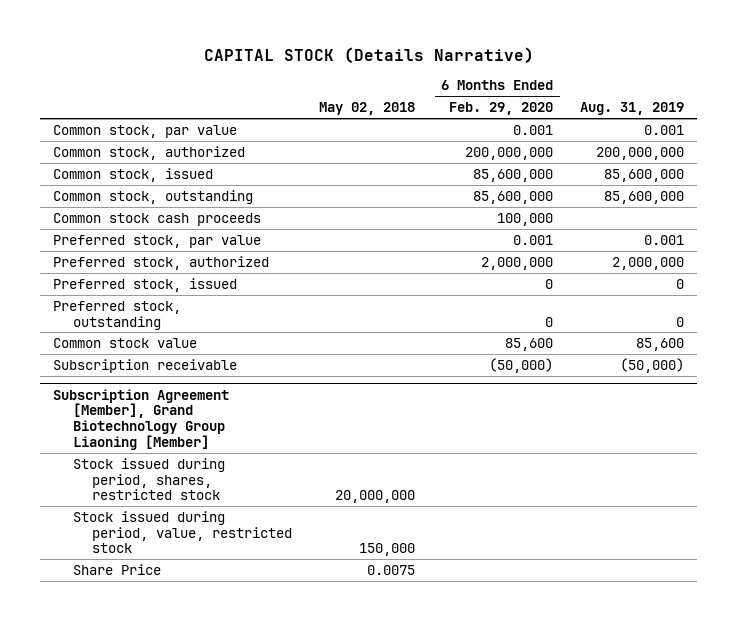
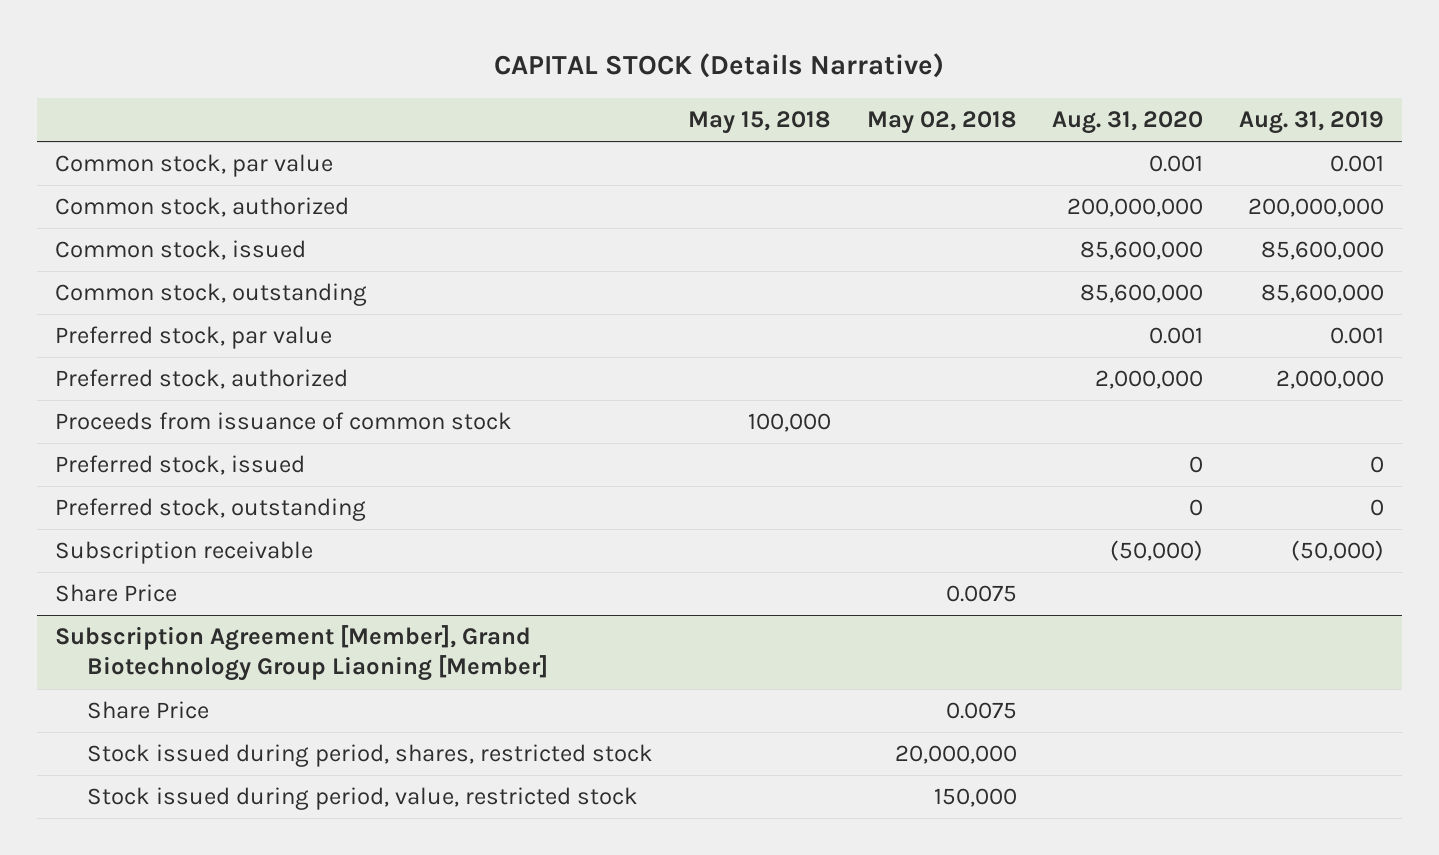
- | May 02, 2018 | 6 Months Ended Feb. 29, 2020 | Aug. 31, 2019
+ | May 15, 2018 | May 02, 2018 | Aug. 31, 2020 | Aug. 31, 2019
- Common stock cash proceeds | | 100,000 |
+ Proceeds from issuance of common stock | 100,000 | | |
- Common stock value | | 85,600 | 85,600
+ Share Price | | 0.0075 | |
@ Subscription Agreement [Member], Grand Biotechnology Group Liaoning [Member]
moved up: Share Price | | 0.0075 | |

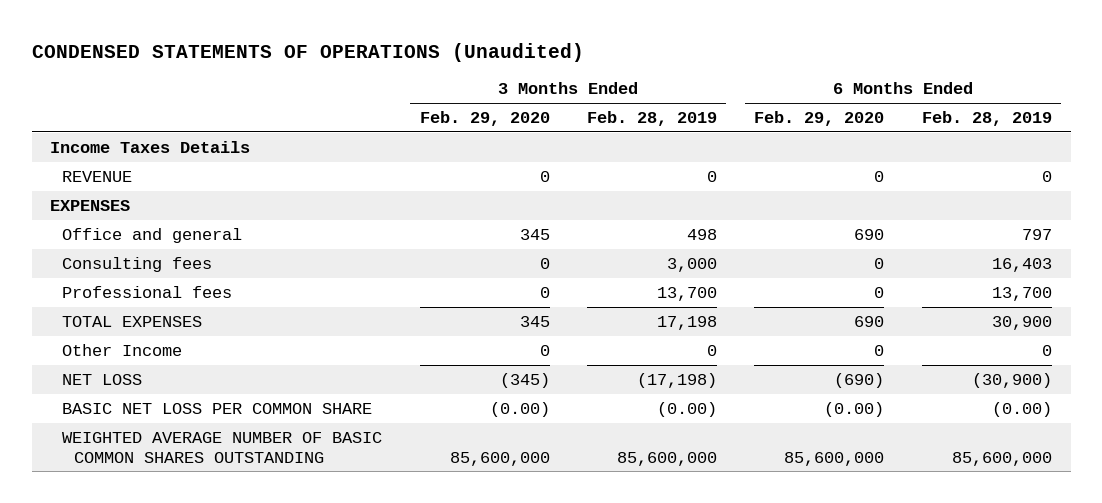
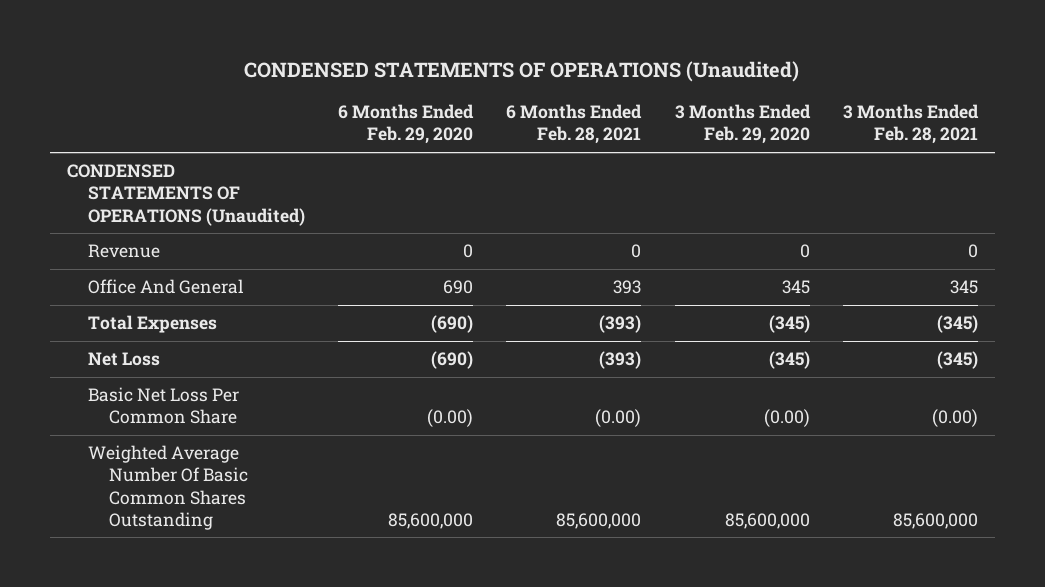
- | 3 Months Ended Feb. 29, 2020 | 3 Months Ended Feb. 28, 2019 | 6 Months Ended Feb. 29, 2020 | 6 Months Ended Feb. 28, 2019
+ | 6 Months Ended Feb. 29, 2020 | 6 Months Ended Feb. 28, 2021 | 3 Months Ended Feb. 29, 2020 | 3 Months Ended Feb. 28, 2021
- Income Taxes Details
- REVENUE | 0 | 0 | 0 | 0
- EXPENSES
- Office and general | 345 | 498 | 690 | 797
- Consulting fees | 0 | 3,000 | 0 | 16,403
- Professional fees | 0 | 13,700 | 0 | 13,700
- TOTAL EXPENSES | 345 | 17,198 | 690 | 30,900
- Other Income | 0 | 0 | 0 | 0
- NET LOSS | (345) | (17,198) | (690) | (30,900)
- BASIC NET LOSS PER COMMON SHARE | (0.00) | (0.00) | (0.00) | (0.00)
- WEIGHTED AVERAGE NUMBER OF BASIC COMMON SHARES OUTSTANDING | 85,600,000 | 85,600,000 | 85,600,000 | 85,600,000
+ CONDENSED STATEMENTS OF OPERATIONS (Unaudited)
+ Revenue | 0 | 0 | 0 | 0
+ Office And General | 690 | 393 | 345 | 345
+ Total Expenses | (690) | (393) | (345) | (345)
+ Net Loss | (690) | (393) | (345) | (345)
+ Basic Net Loss Per Common Share | (0.00) | (0.00) | (0.00) | (0.00)
+ Weighted Average Number Of Basic Common Shares Outstanding | 85,600,000 | 85,600,000 | 85,600,000 | 85,600,000

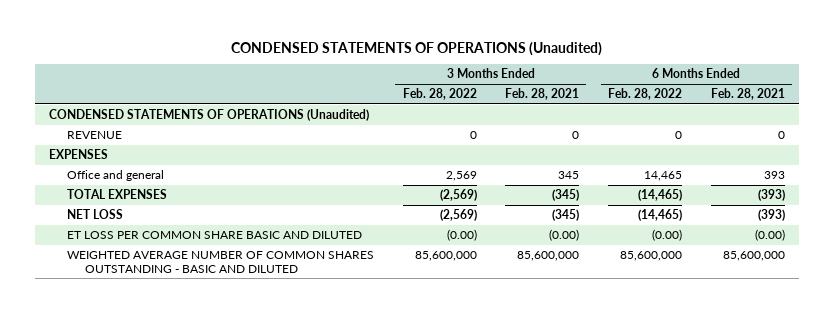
- | 6 Months Ended Feb. 29, 2020 | 6 Months Ended Feb. 28, 2021 | 3 Months Ended Feb. 29, 2020 | 3 Months Ended Feb. 28, 2021
+ | 3 Months Ended Feb. 28, 2022 | 3 Months Ended Feb. 28, 2021 | 6 Months Ended Feb. 28, 2022 | 6 Months Ended Feb. 28, 2021
- Revenue | 0 | 0 | 0 | 0
- Office And General | 690 | 393 | 345 | 345
- Total Expenses | (690) | (393) | (345) | (345)
- Net Loss | (690) | (393) | (345) | (345)
- Basic Net Loss Per Common Share | (0.00) | (0.00) | (0.00) | (0.00)
- Weighted Average Number Of Basic Common Shares Outstanding | 85,600,000 | 85,600,000 | 85,600,000 | 85,600,000
+ REVENUE | 0 | 0 | 0 | 0
+ EXPENSES
+ Office and general | 2,569 | 345 | 14,465 | 393
+ TOTAL EXPENSES | (2,569) | (345) | (14,465) | (393)
+ NET LOSS | (2,569) | (345) | (14,465) | (393)
+ ET LOSS PER COMMON SHARE BASIC AND DILUTED | (0.00) | (0.00) | (0.00) | (0.00)
+ WEIGHTED AVERAGE NUMBER OF COMMON SHARES OUTSTANDING - BASIC AND DILUTED | 85,600,000 | 85,600,000 | 85,600,000 | 85,600,000

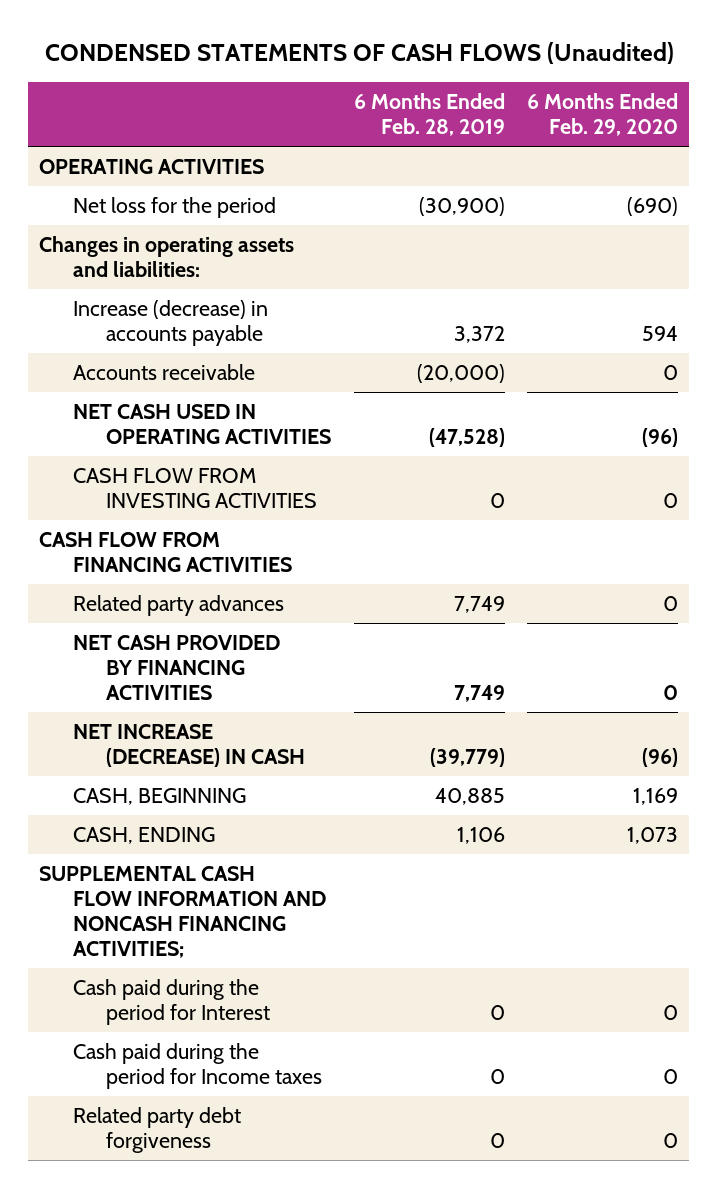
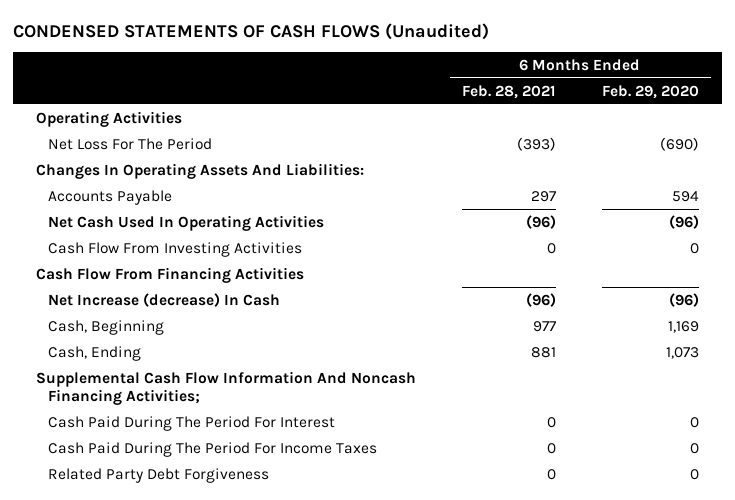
- | 6 Months Ended Feb. 28, 2019 | 6 Months Ended Feb. 29, 2020
+ | 6 Months Ended Feb. 28, 2021 | 6 Months Ended Feb. 29, 2020
- OPERATING ACTIVITIES
- Net loss for the period | (30,900) | (690)
- Changes in operating assets and liabilities:
- Increase (decrease) in accounts payable | 3,372 | 594
- Accounts receivable | (20,000) | 0
- NET CASH USED IN OPERATING ACTIVITIES | (47,528) | (96)
- CASH FLOW FROM INVESTING ACTIVITIES | 0 | 0
- CASH FLOW FROM FINANCING ACTIVITIES
- Related party advances | 7,749 | 0
- NET CASH PROVIDED BY FINANCING ACTIVITIES | 7,749 | 0
- NET INCREASE (DECREASE) IN CASH | (39,779) | (96)
- CASH, BEGINNING | 40,885 | 1,169
- CASH, ENDING | 1,106 | 1,073
- SUPPLEMENTAL CASH FLOW INFORMATION AND NONCASH FINANCING ACTIVITIES;
- Cash paid during the period for Interest | 0 | 0
- Cash paid during the period for Income taxes | 0 | 0
- Related party debt forgiveness | 0 | 0
+ Operating Activities
+ Net Loss For The Period | (393) | (690)
+ Changes In Operating Assets And Liabilities:
+ Accounts Payable | 297 | 594
+ Net Cash Used In Operating Activities | (96) | (96)
+ Cash Flow From Investing Activities | 0 | 0
+ Cash Flow From Financing Activities
+ Net Increase (decrease) In Cash | (96) | (96)
+ Cash, Beginning | 977 | 1,169
+ Cash, Ending | 881 | 1,073
+ Supplemental Cash Flow Information And Noncash Financing Activities;
+ Cash Paid During The Period For Interest | 0 | 0
+ Cash Paid During The Period For Income Taxes | 0 | 0
+ Related Party Debt Forgiveness | 0 | 0

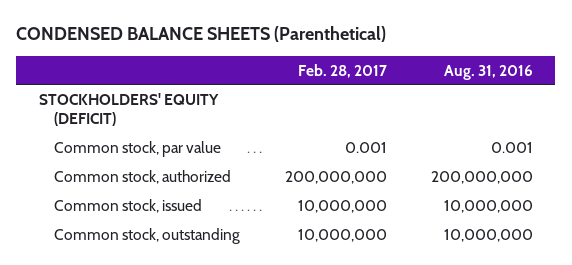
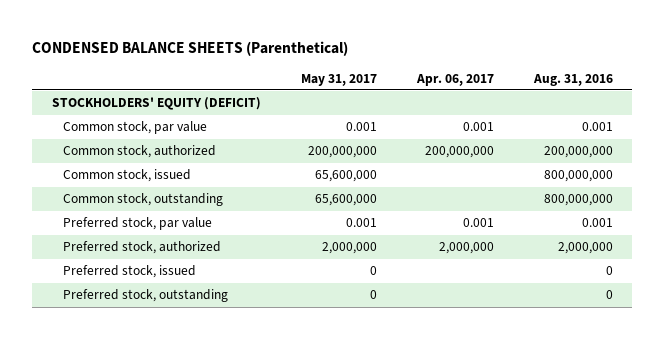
- | Feb. 28, 2017 | Aug. 31, 2016
+ | May 31, 2017 | Apr. 06, 2017 | Aug. 31, 2016
- Common stock, issued | 10,000,000 | 10,000,000
- Common stock, outstanding | 10,000,000 | 10,000,000
+ Common stock, issued | 65,600,000 | | 800,000,000
+ Common stock, outstanding | 65,600,000 | | 800,000,000
+ Preferred stock, par value | 0.001 | 0.001 | 0.001
+ Preferred stock, authorized | 2,000,000 | 2,000,000 | 2,000,000
+ Preferred stock, issued | 0 | | 0
+ Preferred stock, outstanding | 0 | | 0

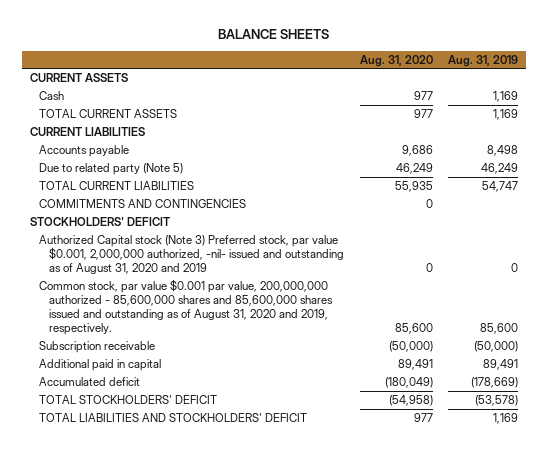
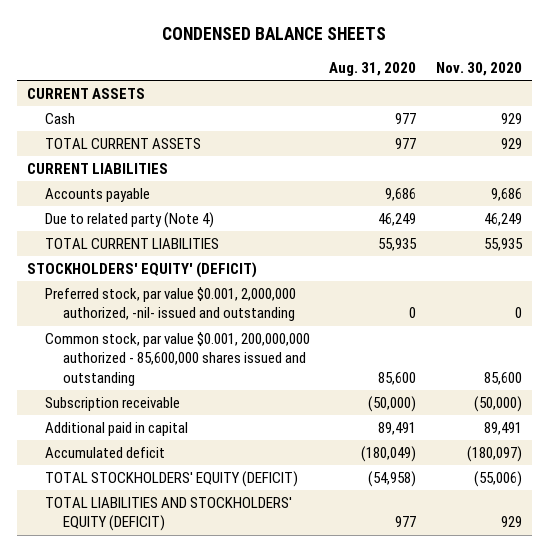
- BALANCE SHEETS
+ CONDENSED BALANCE SHEETS
- | Aug. 31, 2020 | Aug. 31, 2019
+ | Aug. 31, 2020 | Nov. 30, 2020
- Due to related party (Note 5) | 46,249 | 46,249
+ Due to related party (Note 4) | 46,249 | 46,249
- COMMITMENTS AND CONTINGENCIES | 0 |
- STOCKHOLDERS' DEFICIT
- Authorized Capital stock (Note 3) Preferred stock, par value $0.001, 2,000,000 authorized, -nil- issued and outstanding as of August 31, 2020 and 2019 | 0 | 0
- Common stock, par value $0.001 par value, 200,000,000 authorized - 85,600,000 shares and 85,600,000 shares issued and outstanding as of August 31, 2020 and 2019, respectively. | 85,600 | 85,600
+ STOCKHOLDERS' EQUITY' (DEFICIT)
+ Preferred stock, par value $0.001, 2,000,000 authorized, -nil- issued and outstanding | 0 | 0
+ Common stock, par value $0.001, 200,000,000 authorized - 85,600,000 shares issued and outstanding | 85,600 | 85,600
- TOTAL STOCKHOLDERS' DEFICIT | (54,958) | (53,578)
- TOTAL LIABILITIES AND STOCKHOLDERS' DEFICIT | 977 | 1,169
+ TOTAL STOCKHOLDERS' EQUITY (DEFICIT) | (54,958) | (55,006)
+ TOTAL LIABILITIES AND STOCKHOLDERS' EQUITY (DEFICIT) | 977 | 929

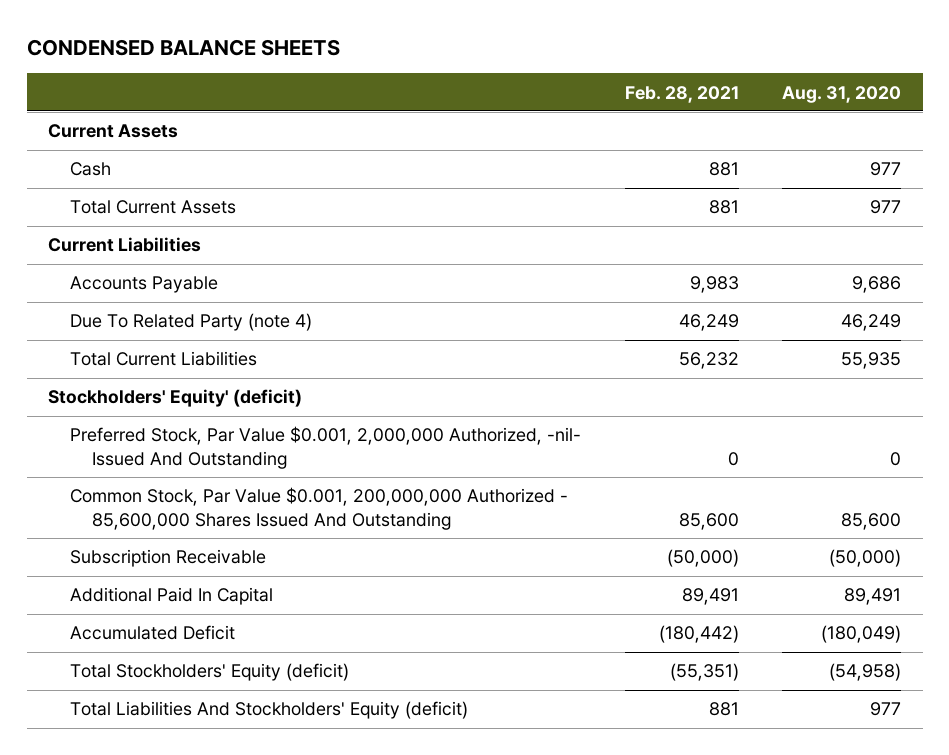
- | Aug. 31, 2020 | Nov. 30, 2020
+ | Feb. 28, 2021 | Aug. 31, 2020
- CURRENT ASSETS
+ Current Assets
- TOTAL CURRENT ASSETS | 977 | 929
- CURRENT LIABILITIES
- Accounts payable | 9,686 | 9,686
- Due to related party (Note 4) | 46,249 | 46,249
- TOTAL CURRENT LIABILITIES | 55,935 | 55,935
- STOCKHOLDERS' EQUITY' (DEFICIT)
- Preferred stock, par value $0.001, 2,000,000 authorized, -nil- issued and outstanding | 0 | 0
- Common stock, par value $0.001, 200,000,000 authorized - 85,600,000 shares issued and outstanding | 85,600 | 85,600
- Subscription receivable | (50,000) | (50,000)
- Additional paid in capital | 89,491 | 89,491
- Accumulated deficit | (180,049) | (180,097)
- TOTAL STOCKHOLDERS' EQUITY (DEFICIT) | (54,958) | (55,006)
- TOTAL LIABILITIES AND STOCKHOLDERS' EQUITY (DEFICIT) | 977 | 929
+ Total Current Assets | 881 | 977
+ Current Liabilities
+ Accounts Payable | 9,983 | 9,686
+ Due To Related Party (note 4) | 46,249 | 46,249
+ Total Current Liabilities | 56,232 | 55,935
+ Stockholders' Equity' (deficit)
+ Preferred Stock, Par Value $0.001, 2,000,000 Authorized, -nil- Issued And Outstanding | 0 | 0
+ Common Stock, Par Value $0.001, 200,000,000 Authorized - 85,600,000 Shares Issued And Outstanding | 85,600 | 85,600
+ Subscription Receivable | (50,000) | (50,000)
+ Additional Paid In Capital | 89,491 | 89,491
+ Accumulated Deficit | (180,442) | (180,049)
+ Total Stockholders' Equity (deficit) | (55,351) | (54,958)
+ Total Liabilities And Stockholders' Equity (deficit) | 881 | 977

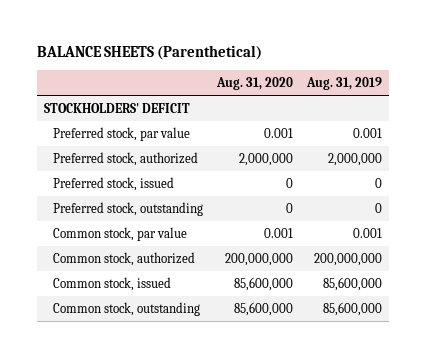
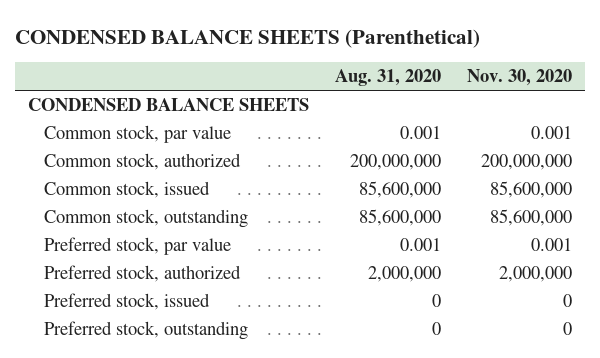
- BALANCE SHEETS (Parenthetical)
+ CONDENSED BALANCE SHEETS (Parenthetical)
- | Aug. 31, 2020 | Aug. 31, 2019
+ | Aug. 31, 2020 | Nov. 30, 2020
- STOCKHOLDERS' DEFICIT
+ CONDENSED BALANCE SHEETS
moved down: Preferred stock, par value | 0.001 | 0.001
moved down: Preferred stock, authorized | 2,000,000 | 2,000,000
moved down: Preferred stock, issued | 0 | 0
moved down: Preferred stock, outstanding | 0 | 0

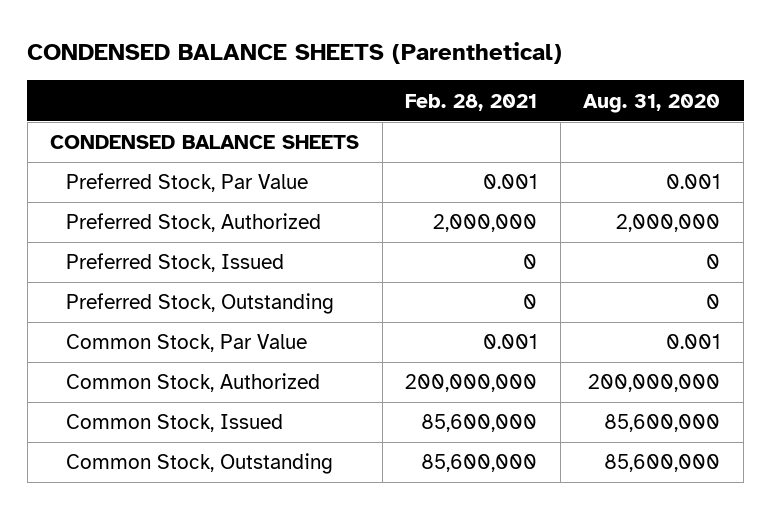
- | Aug. 31, 2020 | Nov. 30, 2020
+ | Feb. 28, 2021 | Aug. 31, 2020
- Common stock, par value | 0.001 | 0.001
- Common stock, authorized | 200,000,000 | 200,000,000
- Common stock, issued | 85,600,000 | 85,600,000
- Common stock, outstanding | 85,600,000 | 85,600,000
- Preferred stock, par value | 0.001 | 0.001
- Preferred stock, authorized | 2,000,000 | 2,000,000
- Preferred stock, issued | 0 | 0
- Preferred stock, outstanding | 0 | 0
+ Preferred Stock, Par Value | 0.001 | 0.001
+ Preferred Stock, Authorized | 2,000,000 | 2,000,000
+ Preferred Stock, Issued | 0 | 0
+ Preferred Stock, Outstanding | 0 | 0
+ Common Stock, Par Value | 0.001 | 0.001
+ Common Stock, Authorized | 200,000,000 | 200,000,000
+ Common Stock, Issued | 85,600,000 | 85,600,000
+ Common Stock, Outstanding | 85,600,000 | 85,600,000

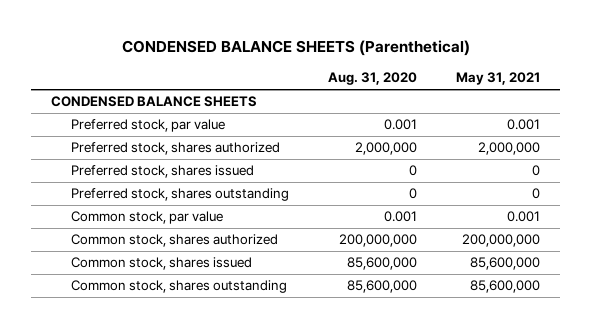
- | Feb. 28, 2021 | Aug. 31, 2020
+ | Aug. 31, 2020 | May 31, 2021
- Preferred Stock, Par Value | 0.001 | 0.001
- Preferred Stock, Authorized | 2,000,000 | 2,000,000
- Preferred Stock, Issued | 0 | 0
- Preferred Stock, Outstanding | 0 | 0
- Common Stock, Par Value | 0.001 | 0.001
- Common Stock, Authorized | 200,000,000 | 200,000,000
- Common Stock, Issued | 85,600,000 | 85,600,000
- Common Stock, Outstanding | 85,600,000 | 85,600,000
+ Preferred stock, par value | 0.001 | 0.001
+ Preferred stock, shares authorized | 2,000,000 | 2,000,000
+ Preferred stock, shares issued | 0 | 0
+ Preferred stock, shares outstanding | 0 | 0
+ Common stock, par value | 0.001 | 0.001
+ Common stock, shares authorized | 200,000,000 | 200,000,000
+ Common stock, shares issued | 85,600,000 | 85,600,000
+ Common stock, shares outstanding | 85,600,000 | 85,600,000

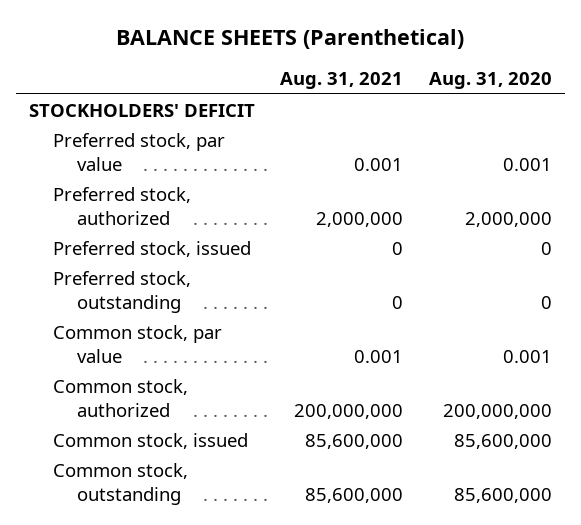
- CONDENSED BALANCE SHEETS (Parenthetical)
+ BALANCE SHEETS (Parenthetical)
- | Aug. 31, 2020 | May 31, 2021
+ | Aug. 31, 2021 | Aug. 31, 2020
- CONDENSED BALANCE SHEETS
+ STOCKHOLDERS' DEFICIT
- Preferred stock, shares authorized | 2,000,000 | 2,000,000
- Preferred stock, shares issued | 0 | 0
- Preferred stock, shares outstanding | 0 | 0
+ Preferred stock, authorized | 2,000,000 | 2,000,000
+ Preferred stock, issued | 0 | 0
+ Preferred stock, outstanding | 0 | 0
- Common stock, shares authorized | 200,000,000 | 200,000,000
- Common stock, shares issued | 85,600,000 | 85,600,000
- Common stock, shares outstanding | 85,600,000 | 85,600,000
+ Common stock, authorized | 200,000,000 | 200,000,000
+ Common stock, issued | 85,600,000 | 85,600,000
+ Common stock, outstanding | 85,600,000 | 85,600,000

